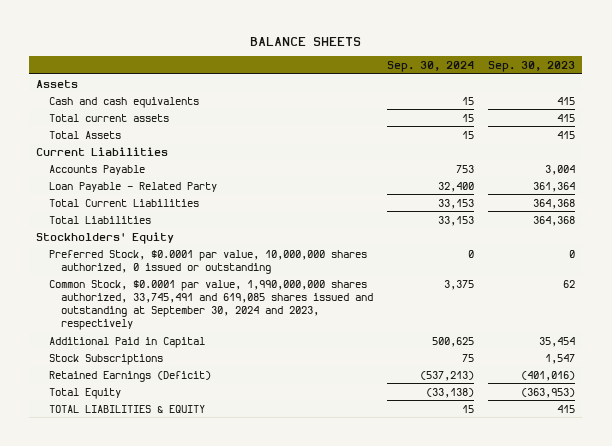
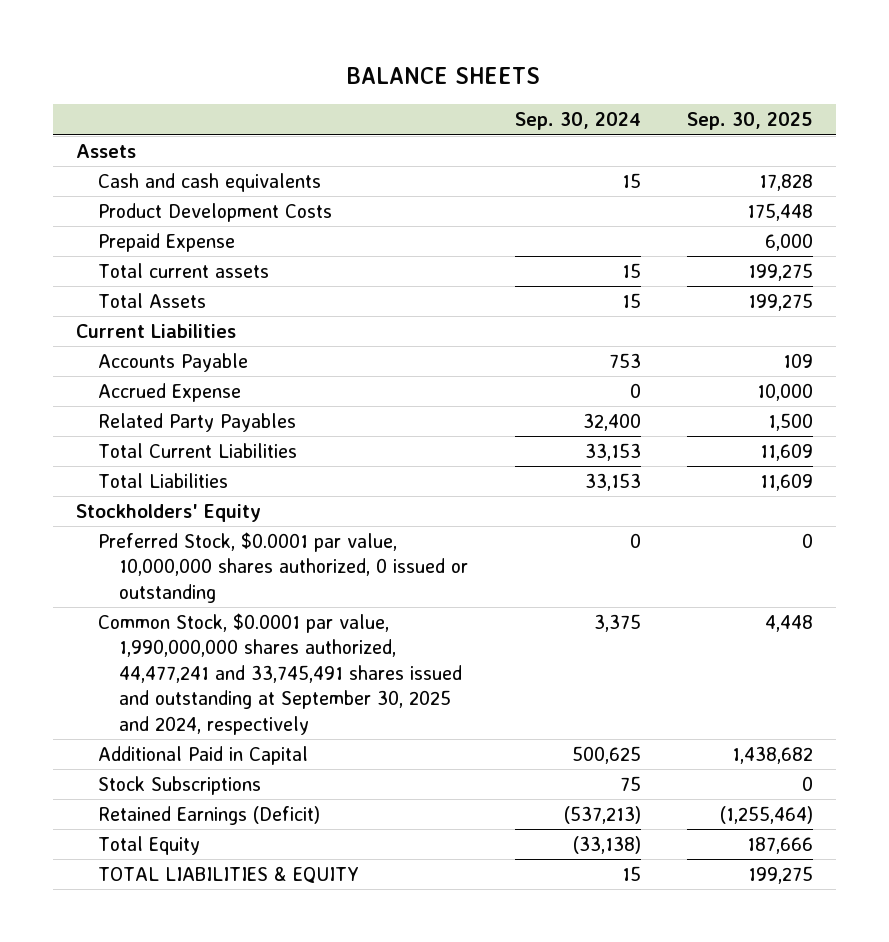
- | Sep. 30, 2024 | Sep. 30, 2023
+ | Sep. 30, 2024 | Sep. 30, 2025
+ Product Development Costs | | 175,448
+ Prepaid Expense | | 6,000
- Loan Payable - Related Party | 32,400 | 361,364
+ Accrued Expense | 0 | 10,000
+ Related Party Payables | 32,400 | 1,500
- Common Stock, $0.0001 par value, 1,990,000,000 shares authorized, 33,745,491 and 619,085 shares issued and outstanding at September 30, 2024 and 2023, respectively | 3,375 | 62
+ Common Stock, $0.0001 par value, 1,990,000,000 shares authorized, 44,477,241 and 33,745,491 shares issued and outstanding at September 30, 2025 and 2024, respectively | 3,375 | 4,448

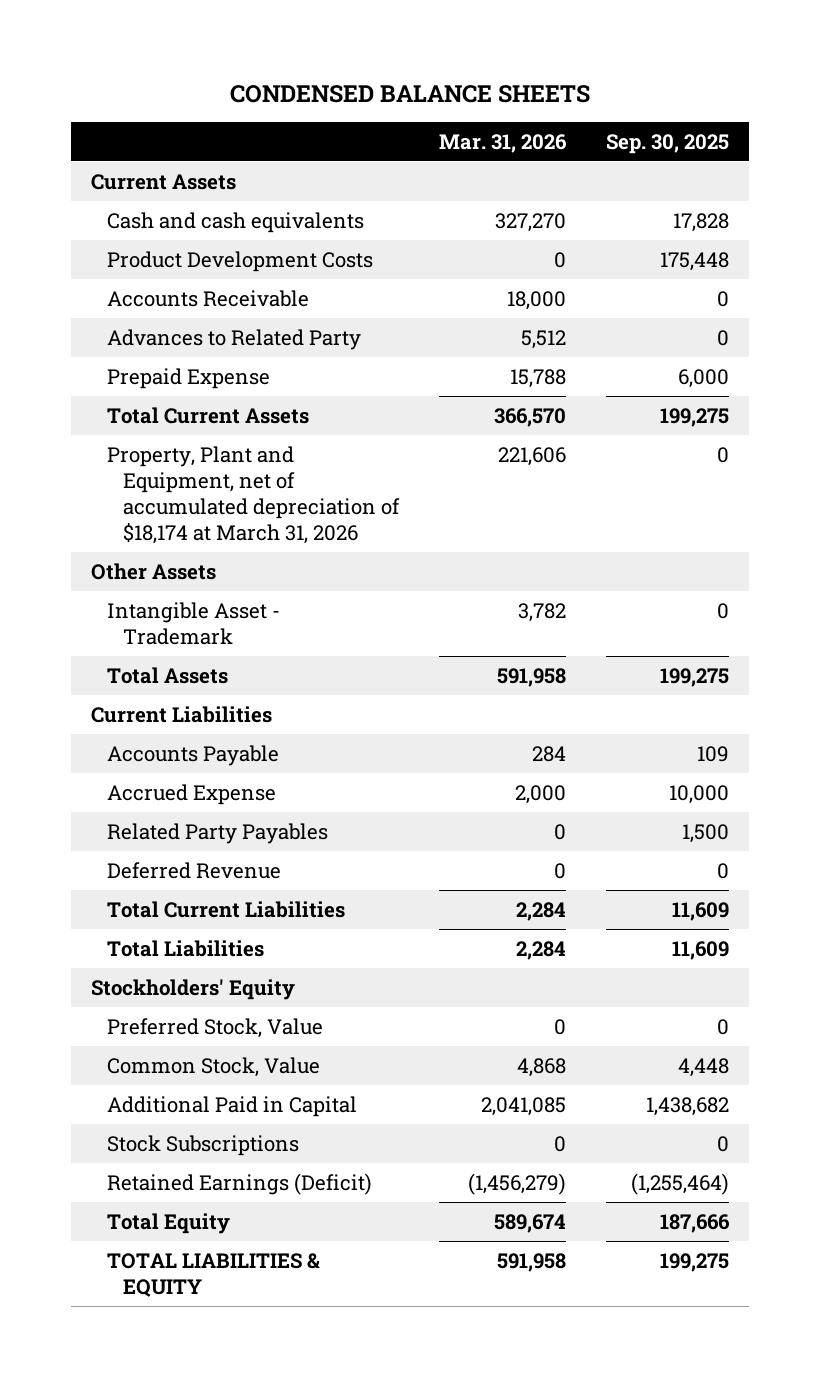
- BALANCE SHEETS
+ CONDENSED BALANCE SHEETS
- | Sep. 30, 2024 | Sep. 30, 2025
+ | Mar. 31, 2026 | Sep. 30, 2025
- Assets
+ Current Assets
+ Accounts Receivable | 18,000 | 0
+ Advances to Related Party | 5,512 | 0
- Total current assets | 15 | 199,275
+ Total Current Assets | 366,570 | 199,275
+ Property, Plant and Equipment, net of accumulated depreciation of $18,174 at March 31, 2026 | 221,606 | 0
+ Other Assets
+ Intangible Asset - Trademark | 3,782 | 0
+ Deferred Revenue | 0 | 0
- Preferred Stock, $0.0001 par value, 10,000,000 shares authorized, 0 issued or outstanding | 0 | 0
- Common Stock, $0.0001 par value, 1,990,000,000 shares authorized, 44,477,241 and 33,745,491 shares issued and outstanding at September 30, 2025 and 2024, respectively | 3,375 | 4,448
+ Preferred Stock, Value | 0 | 0
+ Common Stock, Value | 4,868 | 4,448

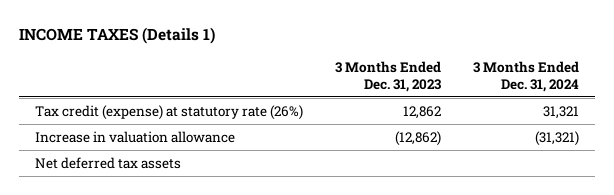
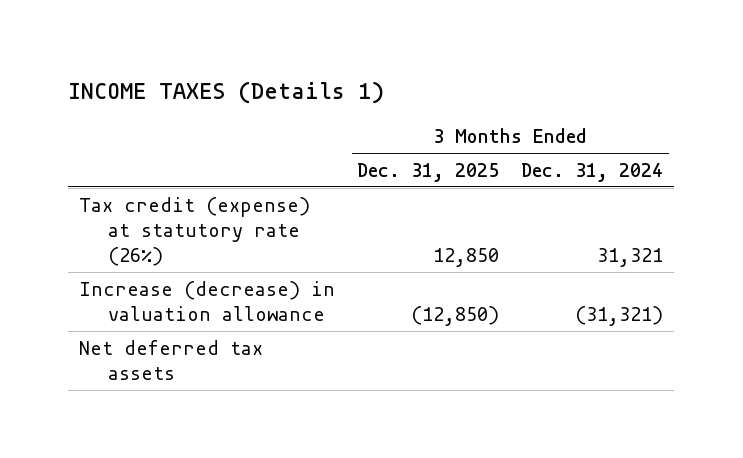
- | 3 Months Ended Dec. 31, 2023 | 3 Months Ended Dec. 31, 2024
+ | 3 Months Ended Dec. 31, 2025 | 3 Months Ended Dec. 31, 2024
- Increase in valuation allowance | (12,862) | (31,321)
+ Increase (decrease) in valuation allowance | (12,850) | (31,321)

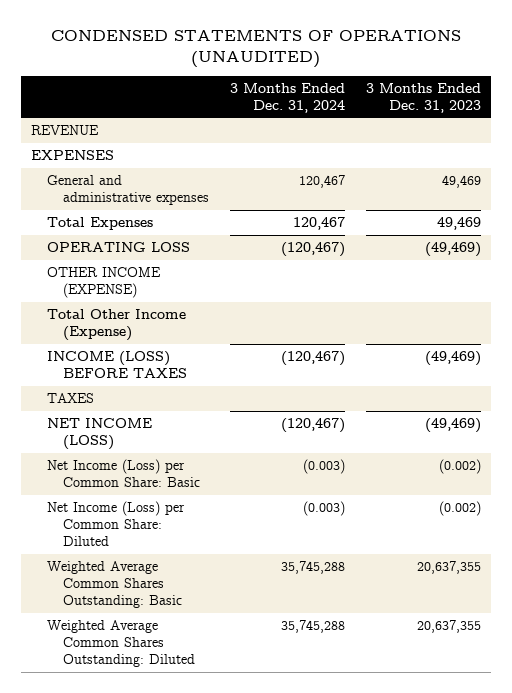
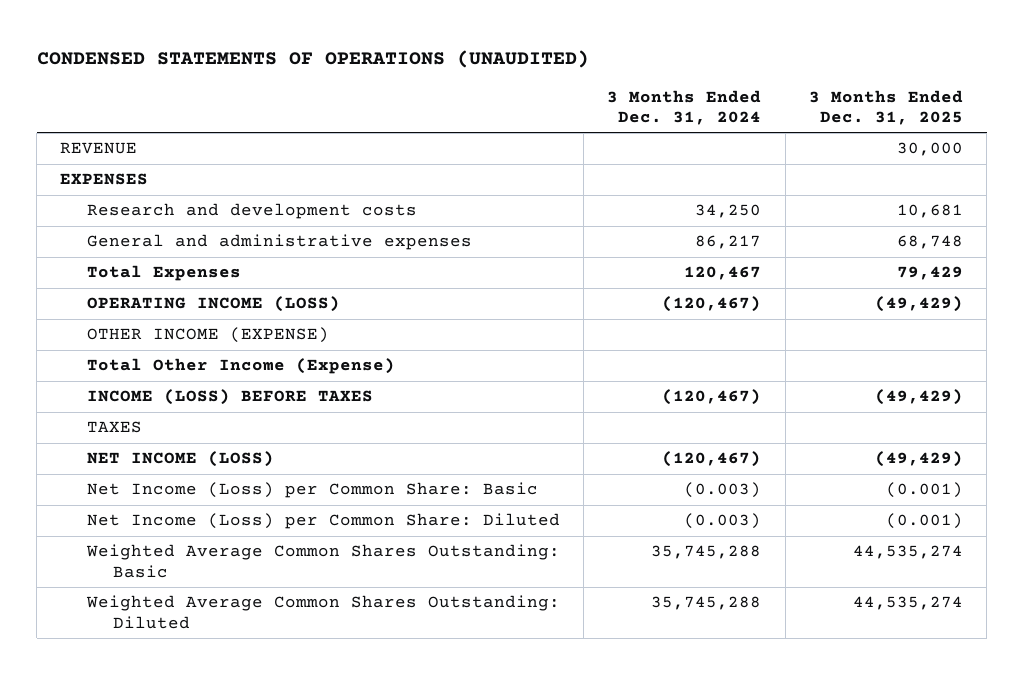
- | 3 Months Ended Dec. 31, 2024 | 3 Months Ended Dec. 31, 2023
+ | 3 Months Ended Dec. 31, 2024 | 3 Months Ended Dec. 31, 2025
- General and administrative expenses | 120,467 | 49,469
+ Research and development costs | 34,250 | 10,681
+ General and administrative expenses | 86,217 | 68,748
- OPERATING LOSS | (120,467) | (49,469)
+ OPERATING INCOME (LOSS) | (120,467) | (49,429)

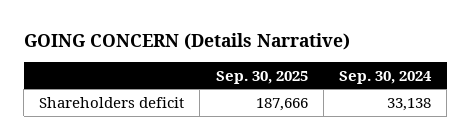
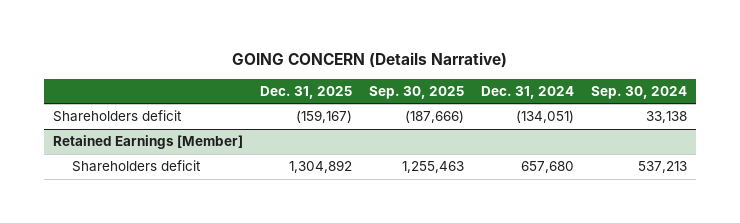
- | Sep. 30, 2025 | Sep. 30, 2024
+ | Dec. 31, 2025 | Sep. 30, 2025 | Dec. 31, 2024 | Sep. 30, 2024
- Shareholders deficit | 187,666 | 33,138
+ Shareholders deficit | (159,167) | (187,666) | (134,051) | 33,138
+ Retained Earnings [Member]
+ Shareholders deficit | 1,304,892 | 1,255,463 | 657,680 | 537,213

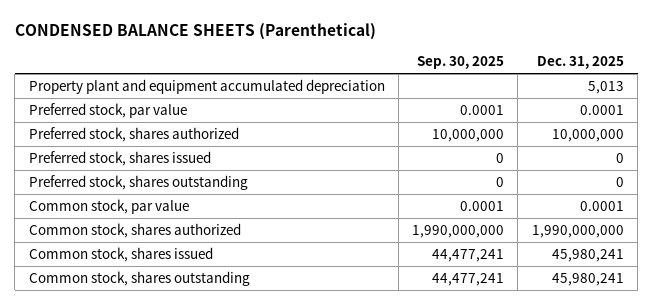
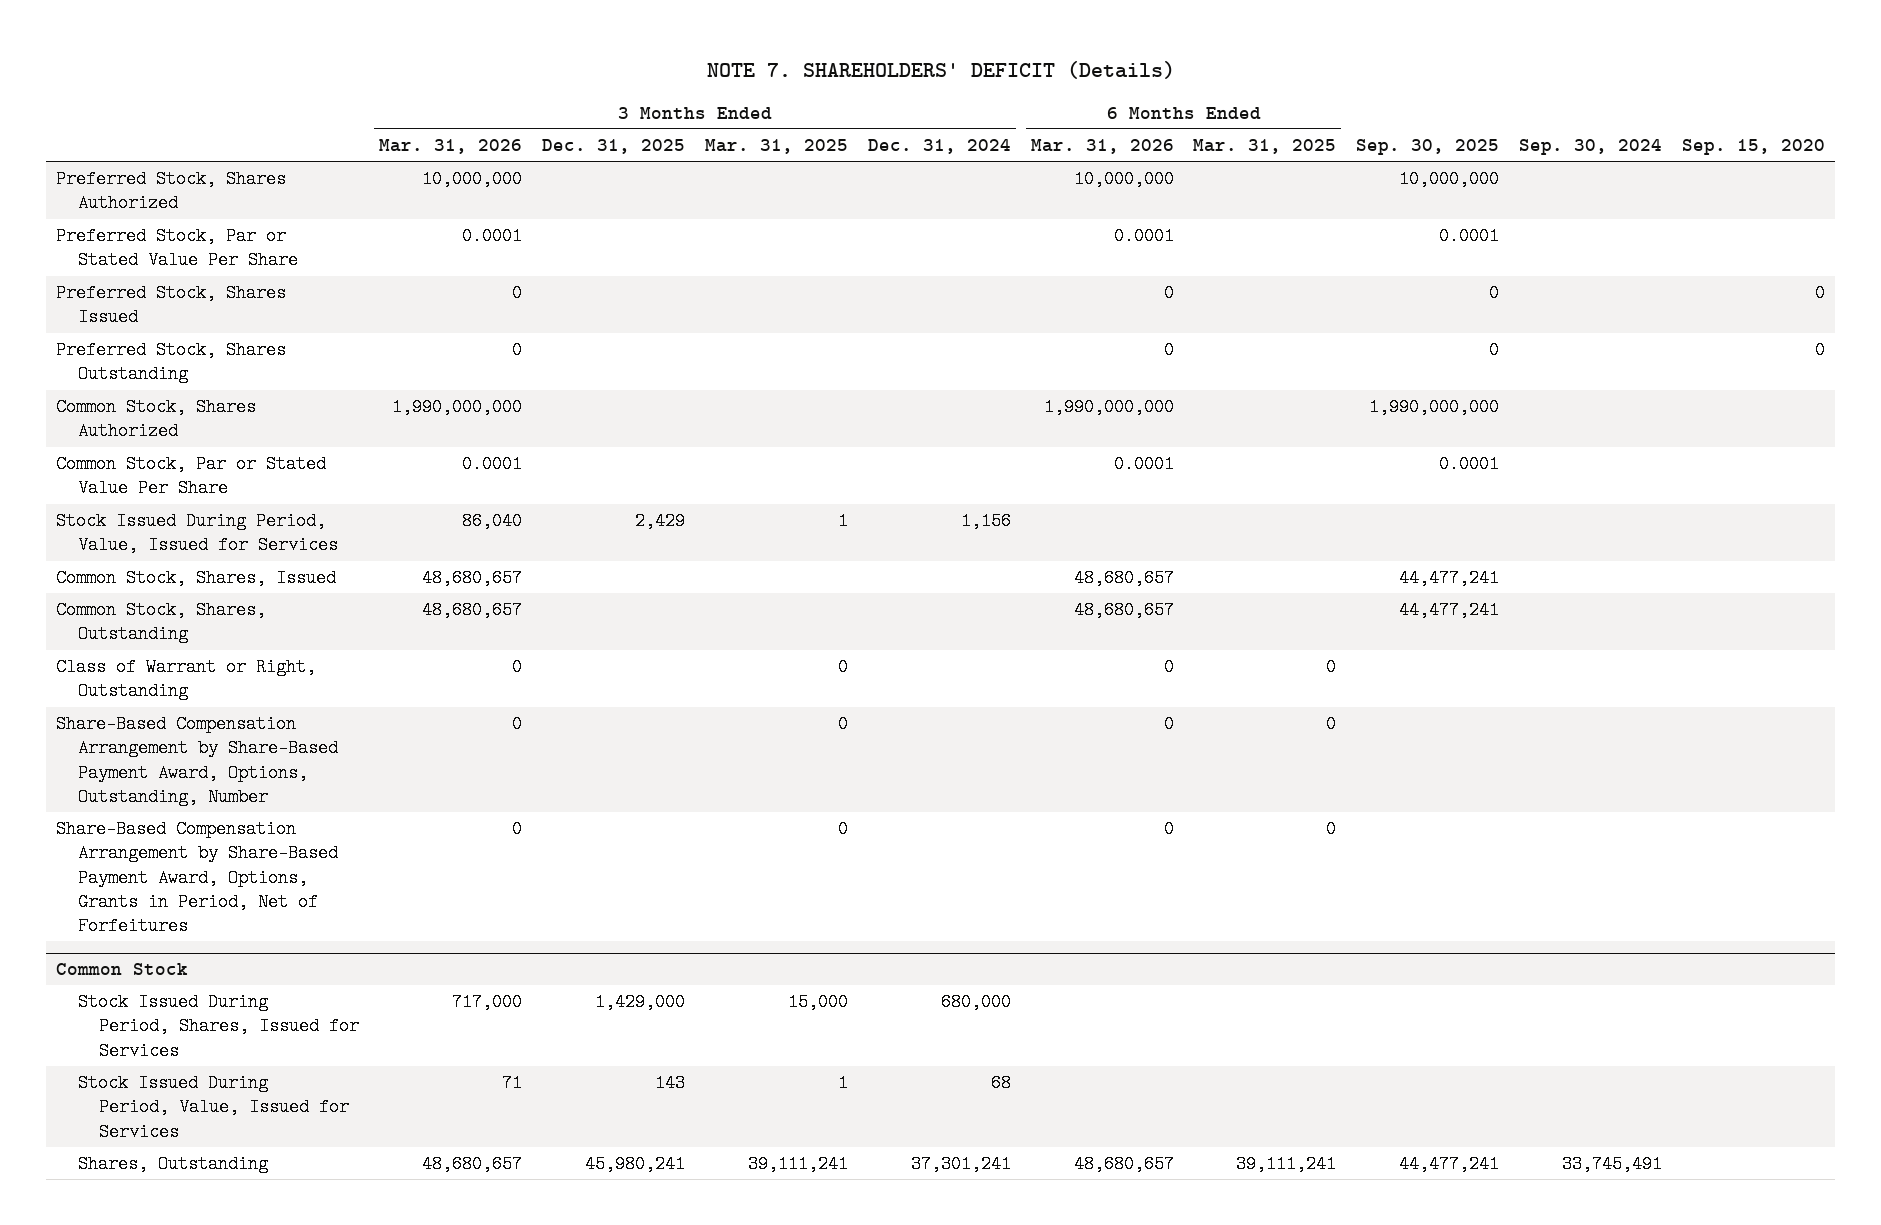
- CONDENSED BALANCE SHEETS (Parenthetical)
+ NOTE 7. SHAREHOLDERS' DEFICIT (Details)
- | Sep. 30, 2025 | Dec. 31, 2025
+ | 3 Months Ended Mar. 31, 2026 | 3 Months Ended Dec. 31, 2025 | 3 Months Ended Mar. 31, 2025 | 3 Months Ended Dec. 31, 2024 | 6 Months Ended Mar. 31, 2026 | 6 Months Ended Mar. 31, 2025 | Sep. 30, 2025 | Sep. 30, 2024 | Sep. 15, 2020
- Property plant and equipment accumulated depreciation | | 5,013
- Preferred stock, par value | 0.0001 | 0.0001
- Preferred stock, shares authorized | 10,000,000 | 10,000,000
- Preferred stock, shares issued | 0 | 0
- Preferred stock, shares outstanding | 0 | 0
- Common stock, par value | 0.0001 | 0.0001
- Common stock, shares authorized | 1,990,000,000 | 1,990,000,000
- Common stock, shares issued | 44,477,241 | 45,980,241
- Common stock, shares outstanding | 44,477,241 | 45,980,241
+ Preferred Stock, Shares Authorized | 10,000,000 | | | | 10,000,000 | | 10,000,000 | |
+ Preferred Stock, Par or Stated Value Per Share | 0.0001 | | | | 0.0001 | | 0.0001 | |
+ Preferred Stock, Shares Issued | 0 | | | | 0 | | 0 | | 0
+ Preferred Stock, Shares Outstanding | 0 | | | | 0 | | 0 | | 0
+ Common Stock, Shares Authorized | 1,990,000,000 | | | | 1,990,000,000 | | 1,990,000,000 | |
+ Common Stock, Par or Stated Value Per Share | 0.0001 | | | | 0.0001 | | 0.0001 | |
+ Stock Issued During Period, Value, Issued for Services | 86,040 | 2,429 | 1 | 1,156 | | | | |
+ Common Stock, Shares, Issued | 48,680,657 | | | | 48,680,657 | | 44,477,241 | |
+ Common Stock, Shares, Outstanding | 48,680,657 | | | | 48,680,657 | | 44,477,241 | |
+ Class of Warrant or Right, Outstanding | 0 | | 0 | | 0 | 0 | | |
+ Share-Based Compensation Arrangement by Share-Based Payment Award, Options, Outstanding, Number | 0 | | 0 | | 0 | 0 | | |
+ Share-Based Compensation Arrangement by Share-Based Payment Award, Options, Grants in Period, Net of Forfeitures | 0 | | 0 | | 0 | 0 | | |
+ Common Stock
+ Stock Issued During Period, Shares, Issued for Services | 717,000 | 1,429,000 | 15,000 | 680,000 | | | | |
+ Stock Issued During Period, Value, Issued for Services | 71 | 143 | 1 | 68 | | | | |
+ Shares, Outstanding | 48,680,657 | 45,980,241 | 39,111,241 | 37,301,241 | 48,680,657 | 39,111,241 | 44,477,241 | 33,745,491 |

